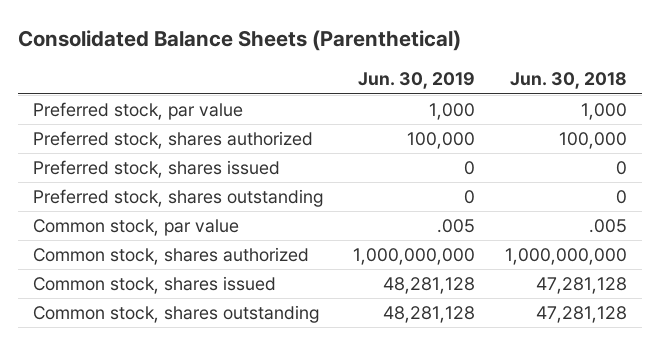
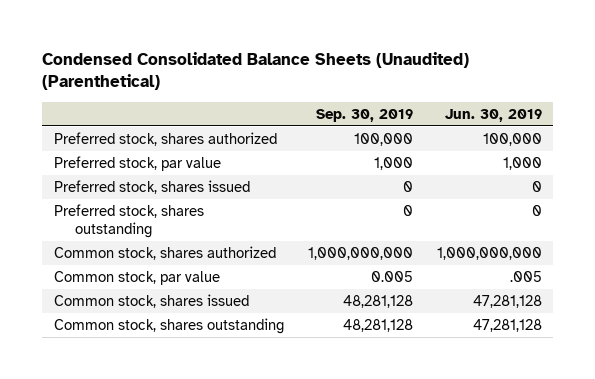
- Consolidated Balance Sheets (Parenthetical)
+ Condensed Consolidated Balance Sheets (Unaudited) (Parenthetical)
- | Jun. 30, 2019 | Jun. 30, 2018
+ | Sep. 30, 2019 | Jun. 30, 2019
moved down: Preferred stock, par value | 1,000 | 1,000
- Common stock, shares issued | 48,281,128 | 47,281,128
- Common stock, shares outstanding | 48,281,128 | 47,281,128
moved down: Common stock, par value | 0.005 | .005
+ Common stock, shares issued | 48,281,128 | 47,281,128
+ Common stock, shares outstanding | 48,281,128 | 47,281,128

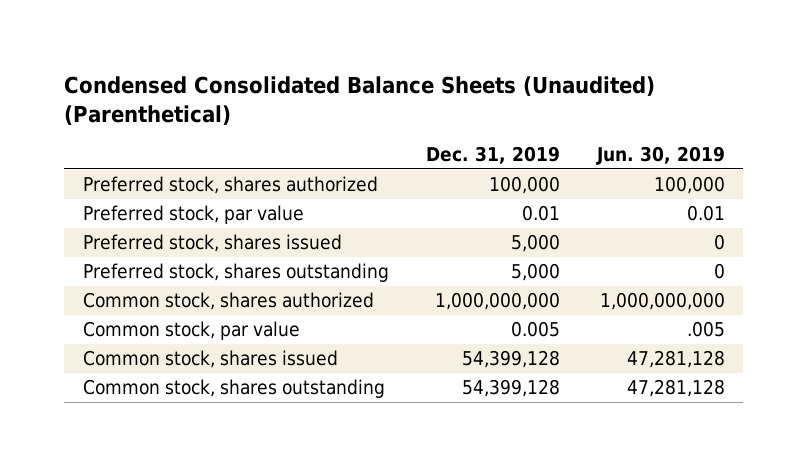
- | Sep. 30, 2019 | Jun. 30, 2019
+ | Dec. 31, 2019 | Jun. 30, 2019
- Preferred stock, par value | 1,000 | 1,000
+ Preferred stock, par value | 0.01 | 0.01

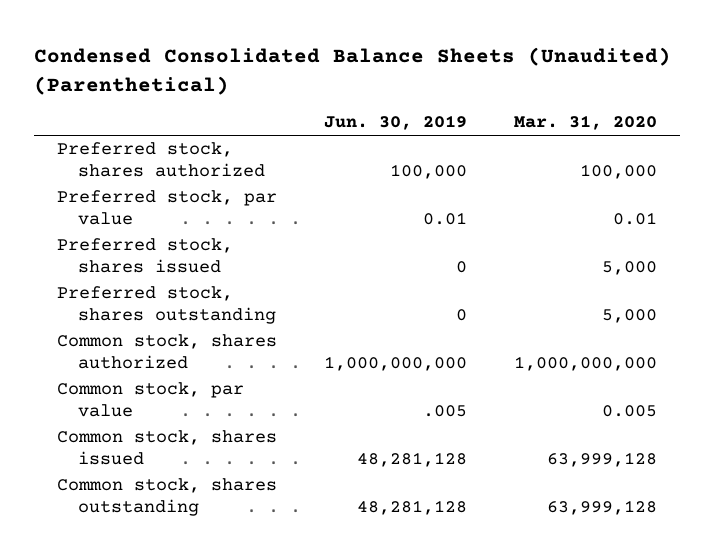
- | Dec. 31, 2019 | Jun. 30, 2019
+ | Jun. 30, 2019 | Mar. 31, 2020
- Common stock, shares issued | 54,399,128 | 47,281,128
- Common stock, shares outstanding | 54,399,128 | 47,281,128
+ Common stock, shares issued | 48,281,128 | 63,999,128
+ Common stock, shares outstanding | 48,281,128 | 63,999,128

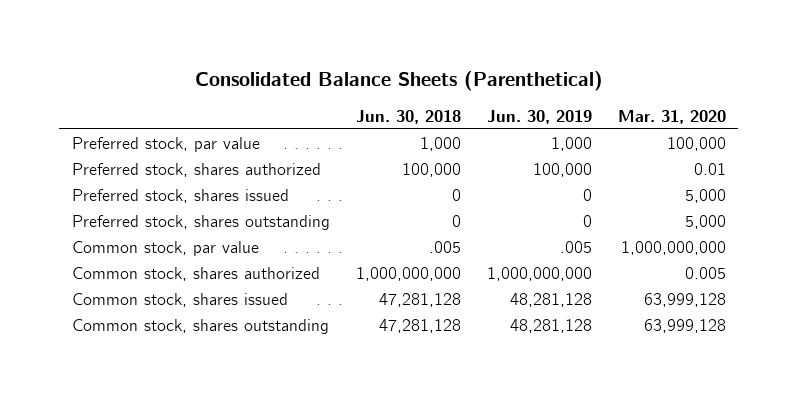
- Condensed Consolidated Balance Sheets (Unaudited) (Parenthetical)
+ Consolidated Balance Sheets (Parenthetical)
- | Jun. 30, 2019 | Mar. 31, 2020
+ | Jun. 30, 2018 | Jun. 30, 2019 | Mar. 31, 2020
- Preferred stock, shares authorized | 100,000 | 100,000
- Preferred stock, par value | 0.01 | 0.01
+ Preferred stock, par value | 1,000 | 1,000 | 100,000
+ Preferred stock, shares authorized | 100,000 | 100,000 | 0.01
- Common stock, shares authorized | 1,000,000,000 | 1,000,000,000
- Common stock, par value | .005 | 0.005
+ Common stock, par value | .005 | .005 | 1,000,000,000
+ Common stock, shares authorized | 1,000,000,000 | 1,000,000,000 | 0.005

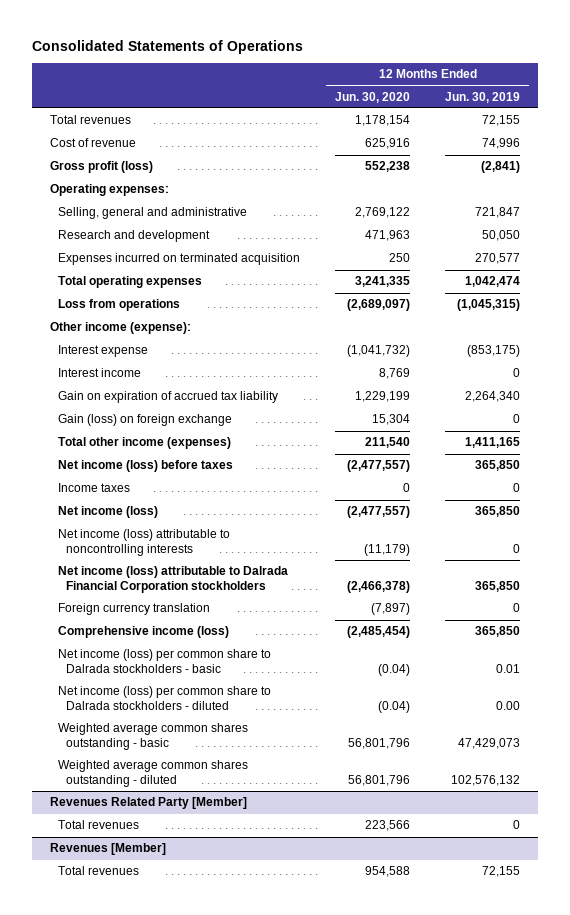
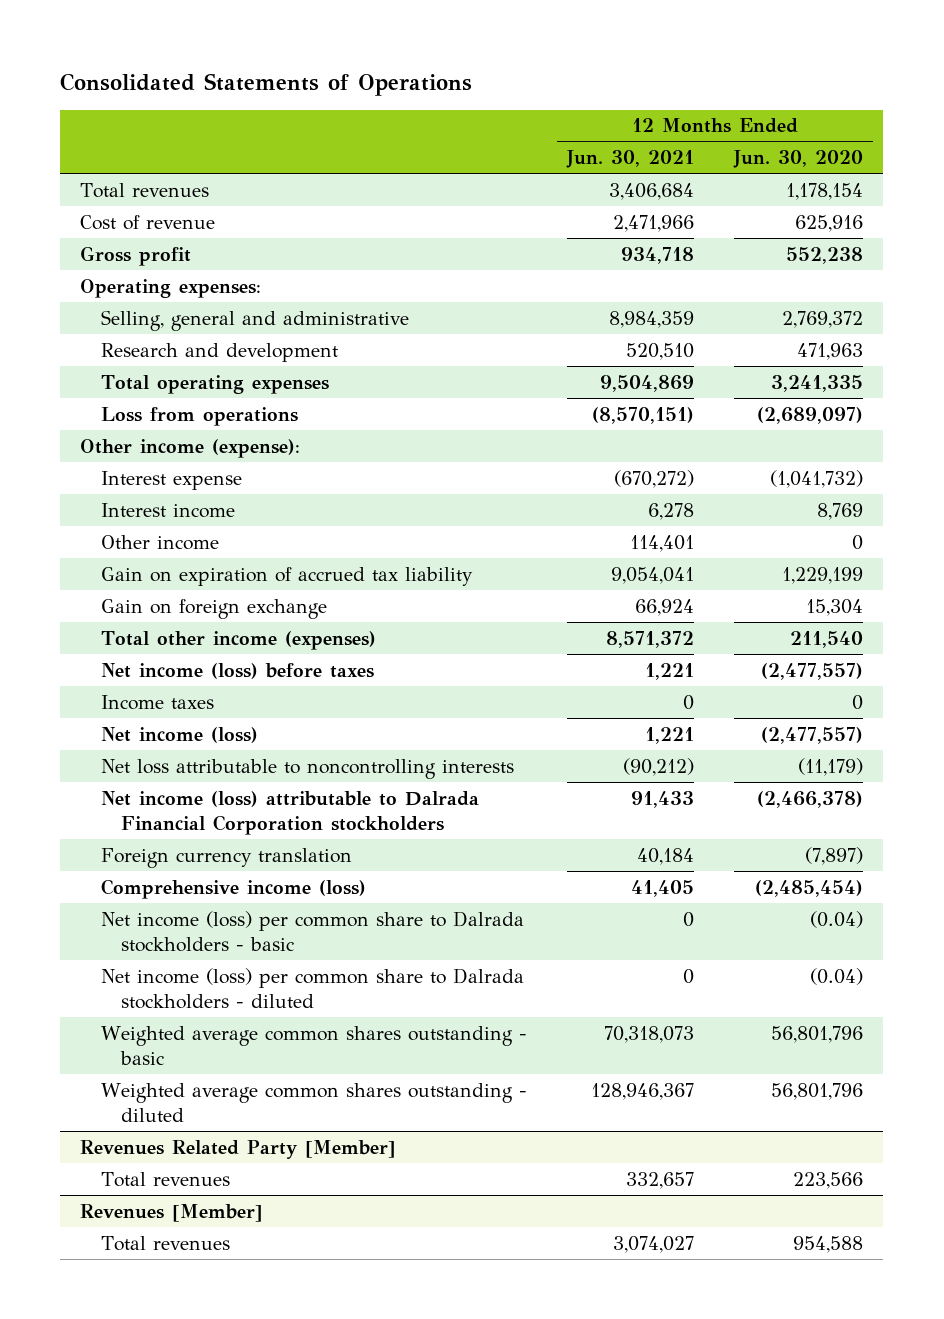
- | 12 Months Ended Jun. 30, 2020 | 12 Months Ended Jun. 30, 2019
+ | 12 Months Ended Jun. 30, 2021 | 12 Months Ended Jun. 30, 2020
- Gross profit (loss) | 552,238 | (2,841)
+ Gross profit | 934,718 | 552,238
- Selling, general and administrative | 2,769,122 | 721,847
+ Selling, general and administrative | 8,984,359 | 2,769,372
- Expenses incurred on terminated acquisition | 250 | 270,577
+ Other income | 114,401 | 0
- Gain (loss) on foreign exchange | 15,304 | 0
+ Gain on foreign exchange | 66,924 | 15,304
- Net income (loss) attributable to noncontrolling interests | (11,179) | 0
+ Net loss attributable to noncontrolling interests | (90,212) | (11,179)

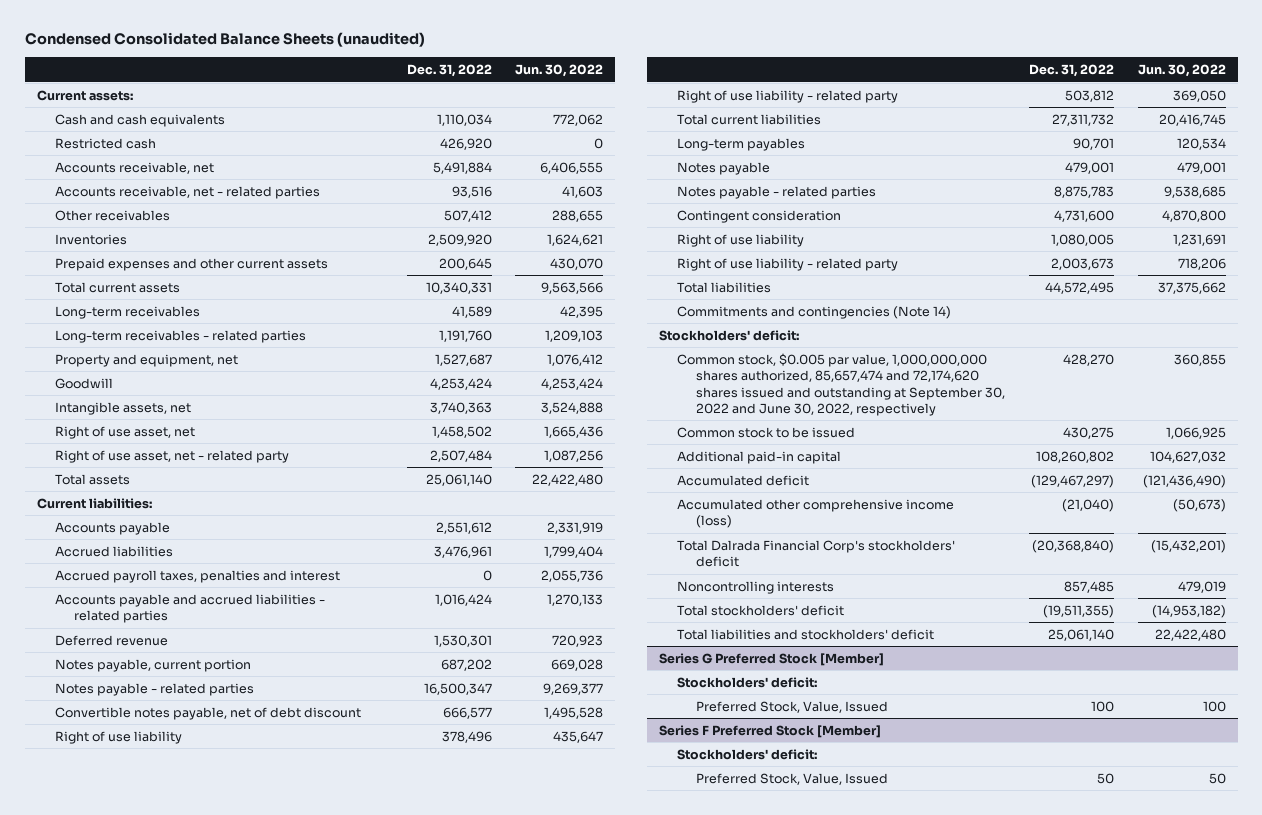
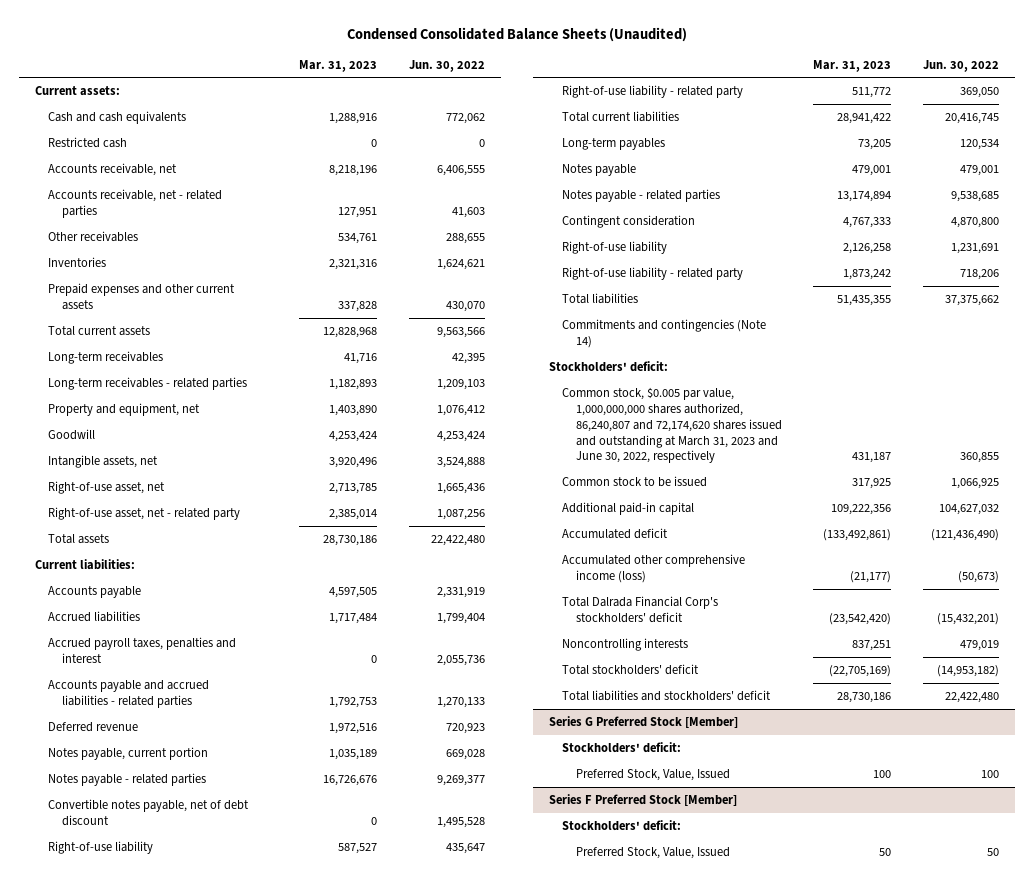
- Condensed Consolidated Balance Sheets (unaudited)
+ Condensed Consolidated Balance Sheets (Unaudited)
- | Dec. 31, 2022 | Jun. 30, 2022
+ | Mar. 31, 2023 | Jun. 30, 2022
- Right of use asset, net | 1,458,502 | 1,665,436
- Right of use asset, net - related party | 2,507,484 | 1,087,256
+ Right-of-use asset, net | 2,713,785 | 1,665,436
+ Right-of-use asset, net - related party | 2,385,014 | 1,087,256
- Right of use liability | 378,496 | 435,647
- Right of use liability - related party | 503,812 | 369,050
+ Right-of-use liability | 587,527 | 435,647
+ Right-of-use liability - related party | 511,772 | 369,050
- Right of use liability | 1,080,005 | 1,231,691
- Right of use liability - related party | 2,003,673 | 718,206
+ Right-of-use liability | 2,126,258 | 1,231,691
+ Right-of-use liability - related party | 1,873,242 | 718,206
- Common stock, $0.005 par value, 1,000,000,000 shares authorized, 85,657,474 and 72,174,620 shares issued and outstanding at September 30, 2022 and June 30, 2022, respectively | 428,270 | 360,855
+ Common stock, $0.005 par value, 1,000,000,000 shares authorized, 86,240,807 and 72,174,620 shares issued and outstanding at March 31, 2023 and June 30, 2022, respectively | 431,187 | 360,855

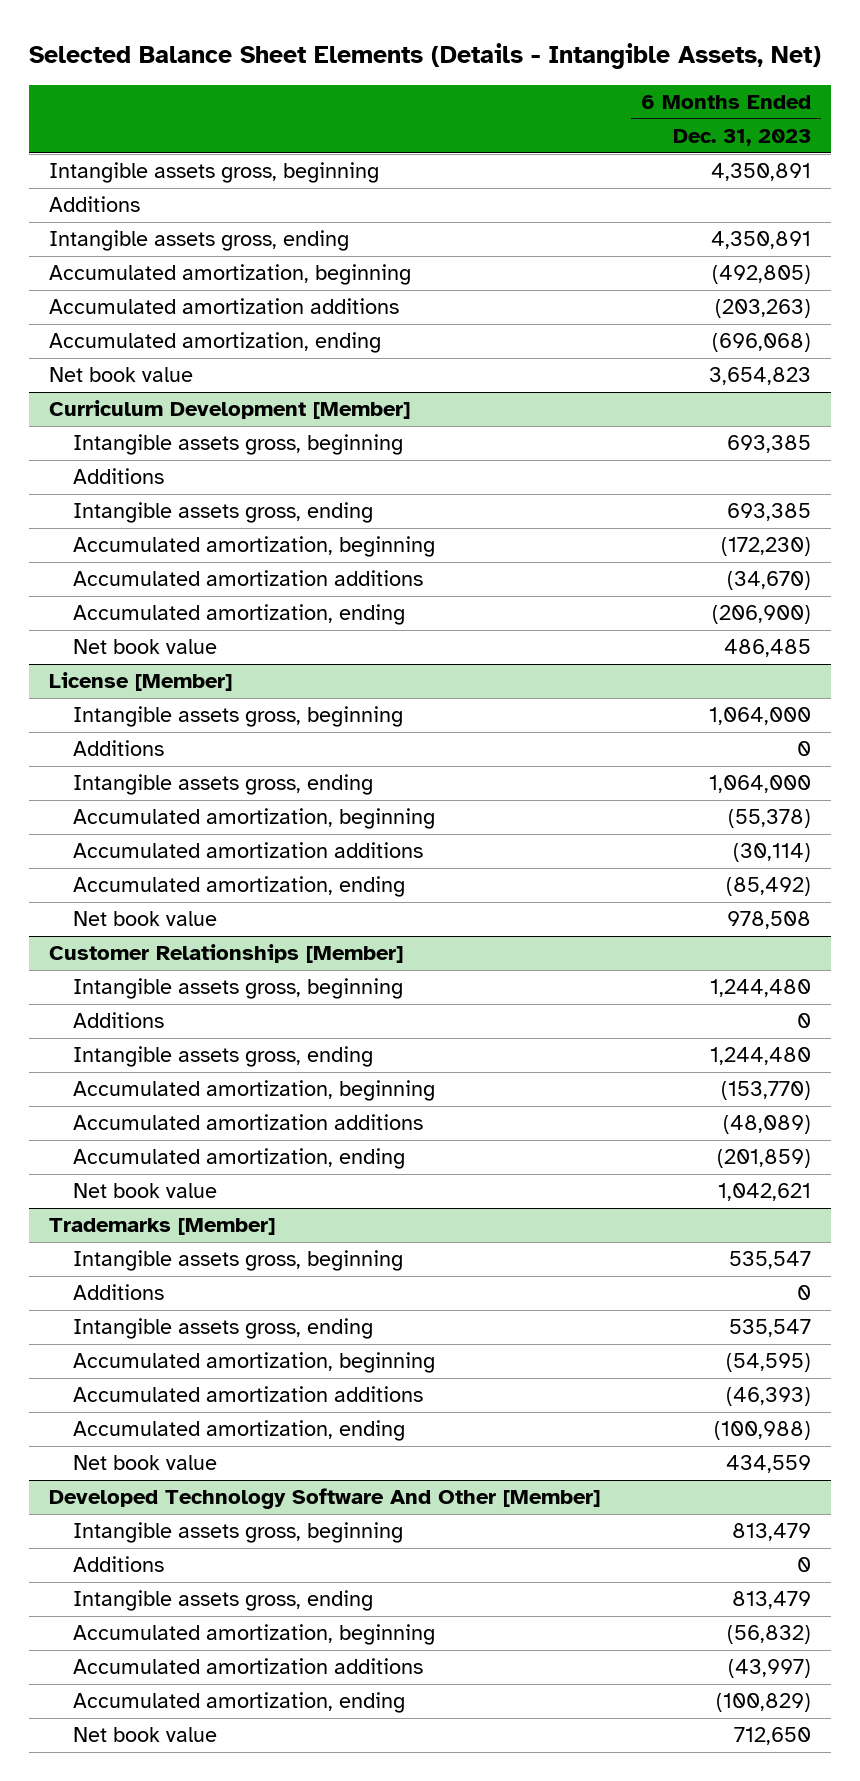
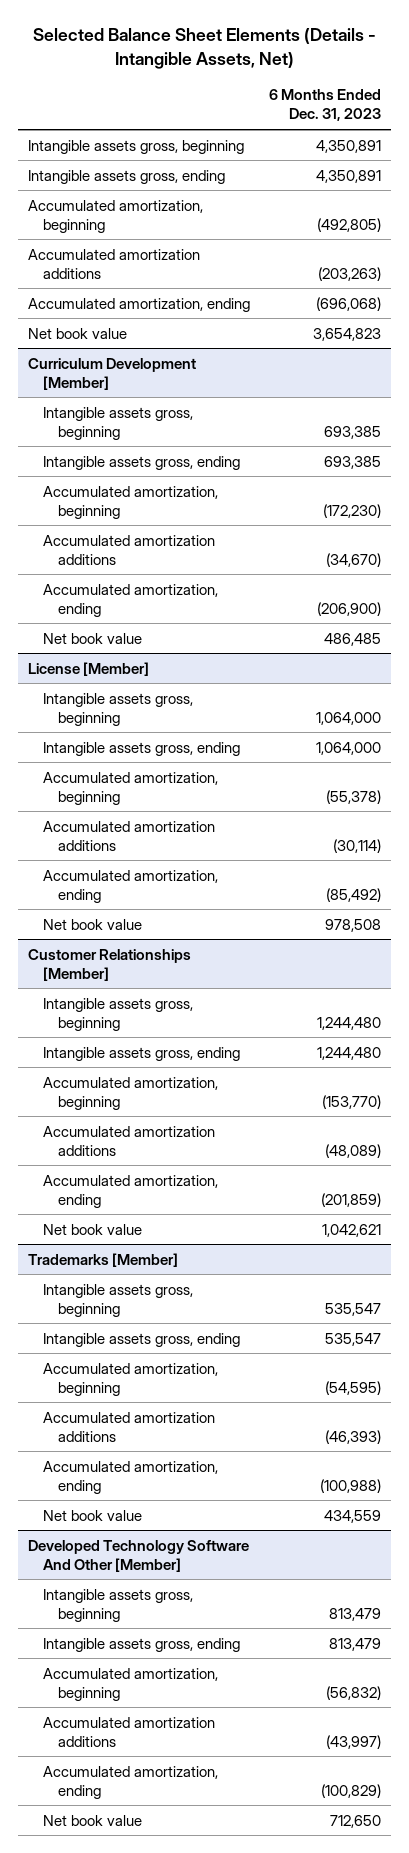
- Additions
@ Curriculum Development [Member]
- Additions
@ License [Member]
- Additions | 0
@ Customer Relationships [Member]
- Additions | 0
@ Trademarks [Member]
- Additions | 0
@ Developed Technology Software And Other [Member]
- Additions | 0

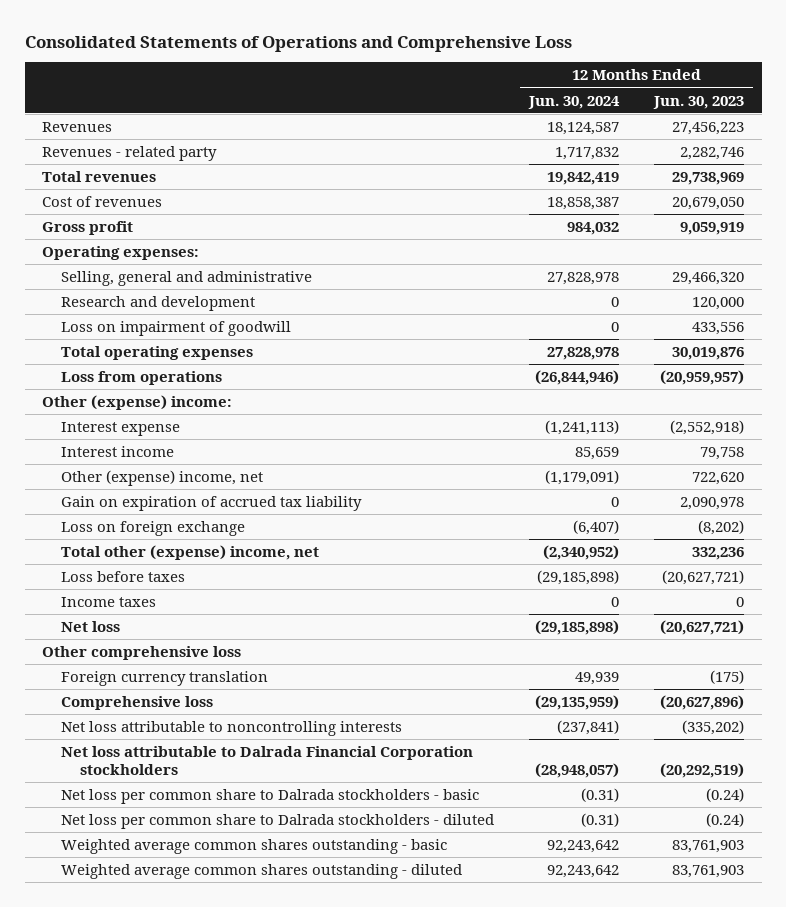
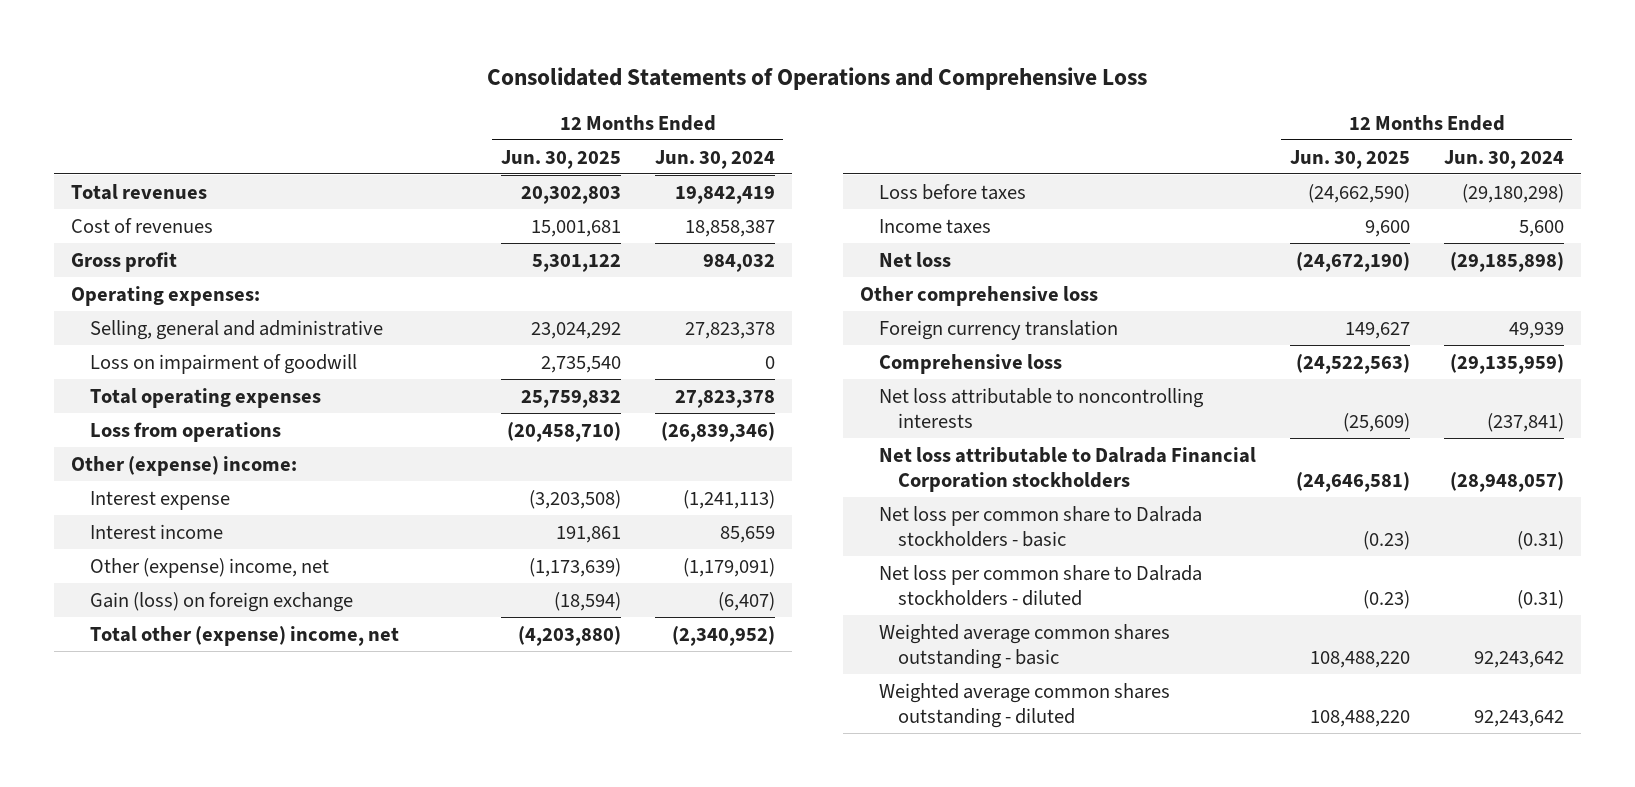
- | 12 Months Ended Jun. 30, 2024 | 12 Months Ended Jun. 30, 2023
+ | 12 Months Ended Jun. 30, 2025 | 12 Months Ended Jun. 30, 2024
- Revenues | 18,124,587 | 27,456,223
- Revenues - related party | 1,717,832 | 2,282,746
- Selling, general and administrative | 27,828,978 | 29,466,320
- Research and development | 0 | 120,000
+ Selling, general and administrative | 23,024,292 | 27,823,378
- Total operating expenses | 27,828,978 | 30,019,876
- Loss from operations | (26,844,946) | (20,959,957)
+ Total operating expenses | 25,759,832 | 27,823,378
+ Loss from operations | (20,458,710) | (26,839,346)
- Gain on expiration of accrued tax liability | 0 | 2,090,978
- Loss on foreign exchange | (6,407) | (8,202)
+ Gain (loss) on foreign exchange | (18,594) | (6,407)
- Loss before taxes | (29,185,898) | (20,627,721)
- Income taxes | 0 | 0
+ Loss before taxes | (24,662,590) | (29,180,298)
+ Income taxes | 9,600 | 5,600

